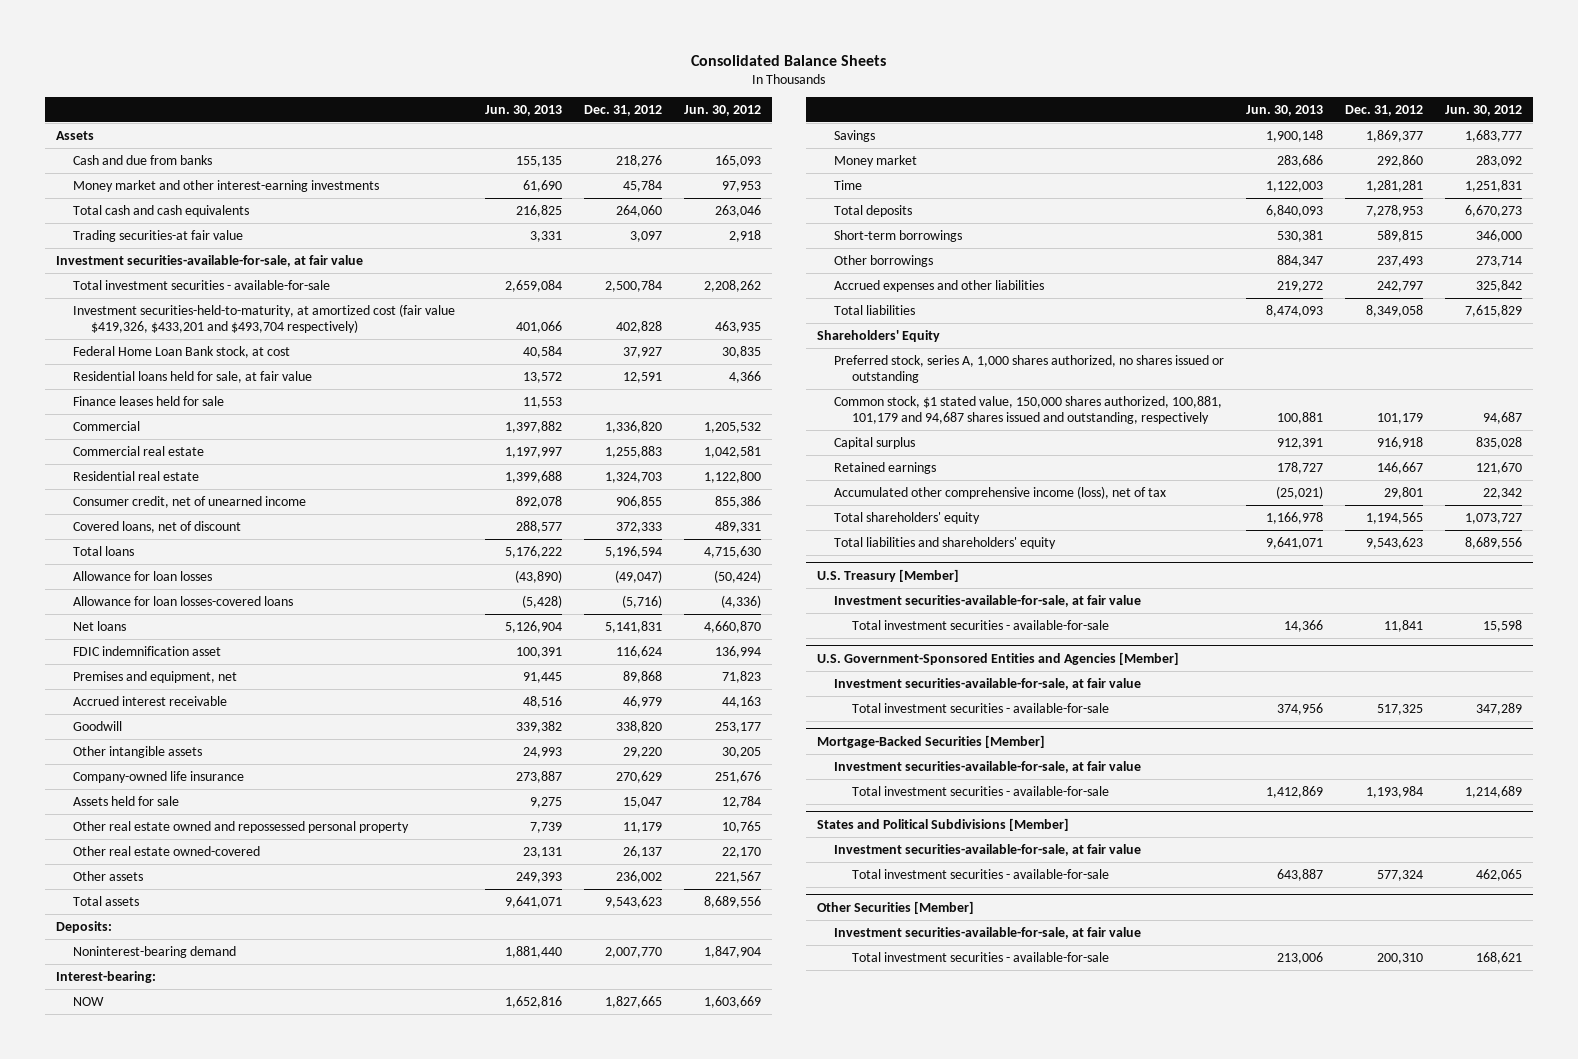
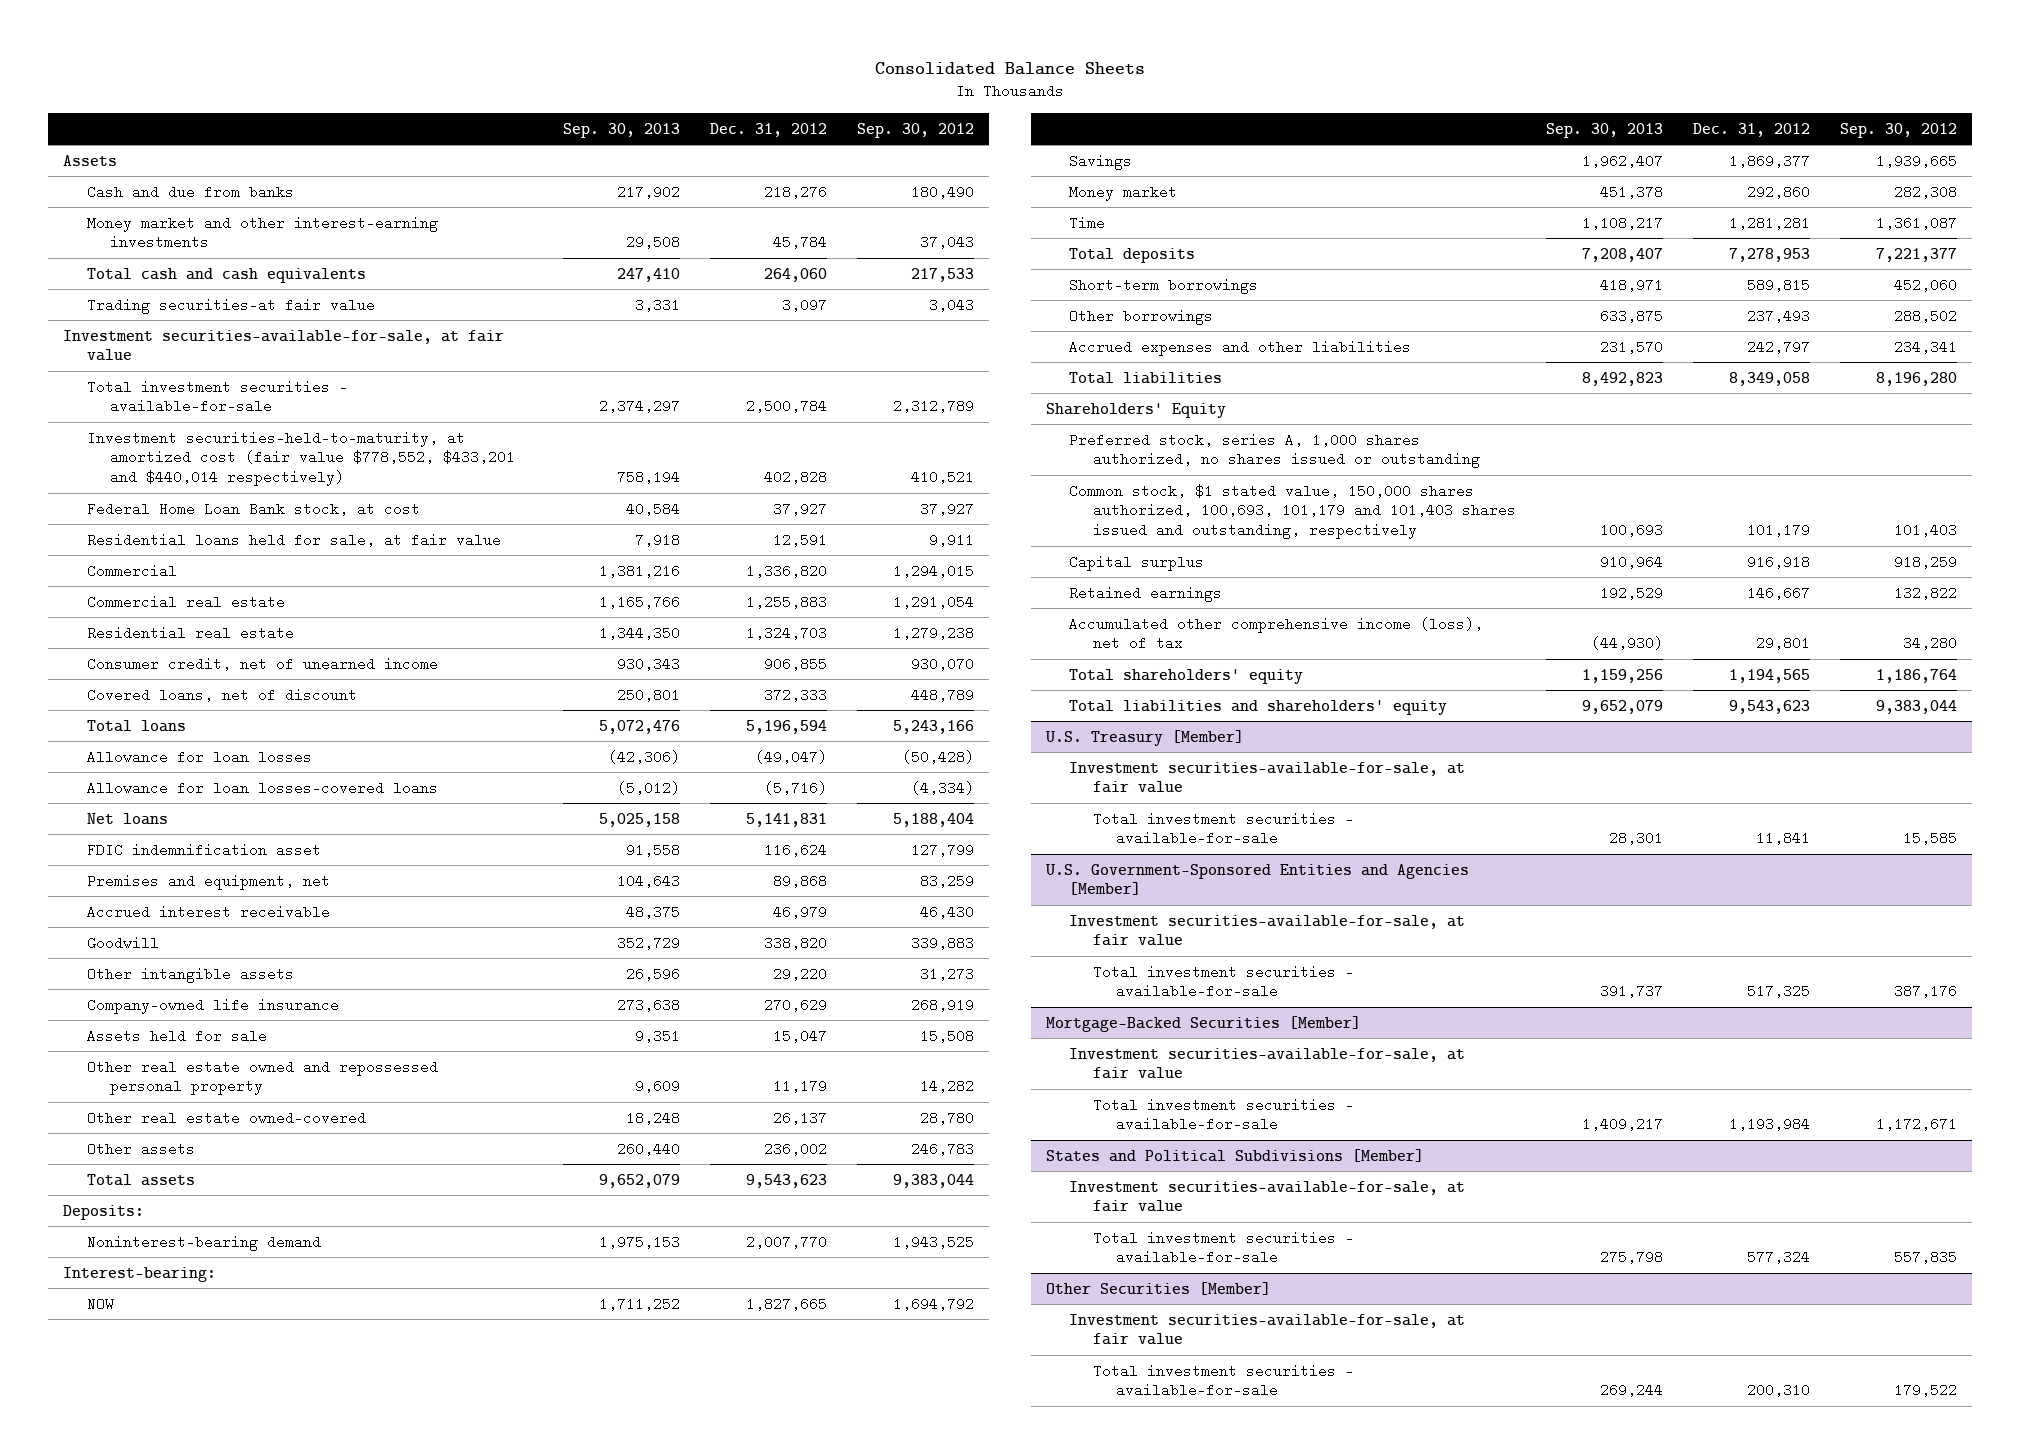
- | Jun. 30, 2013 | Dec. 31, 2012 | Jun. 30, 2012
+ | Sep. 30, 2013 | Dec. 31, 2012 | Sep. 30, 2012
- Investment securities-held-to-maturity, at amortized cost (fair value $419,326, $433,201 and $493,704 respectively) | 401,066 | 402,828 | 463,935
+ Investment securities-held-to-maturity, at amortized cost (fair value $778,552, $433,201 and $440,014 respectively) | 758,194 | 402,828 | 410,521
- Finance leases held for sale | 11,553 | |
- Common stock, $1 stated value, 150,000 shares authorized, 100,881, 101,179 and 94,687 shares issued and outstanding, respectively | 100,881 | 101,179 | 94,687
+ Common stock, $1 stated value, 150,000 shares authorized, 100,693, 101,179 and 101,403 shares issued and outstanding, respectively | 100,693 | 101,179 | 101,403

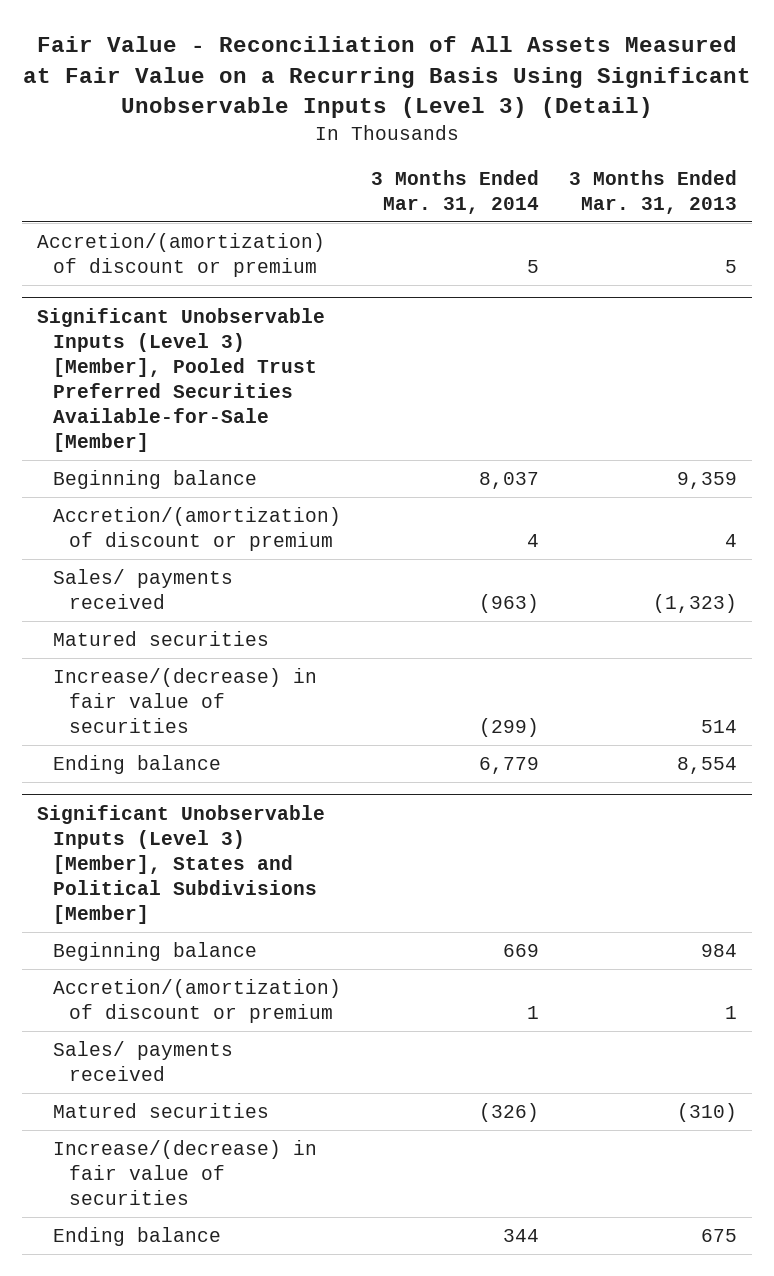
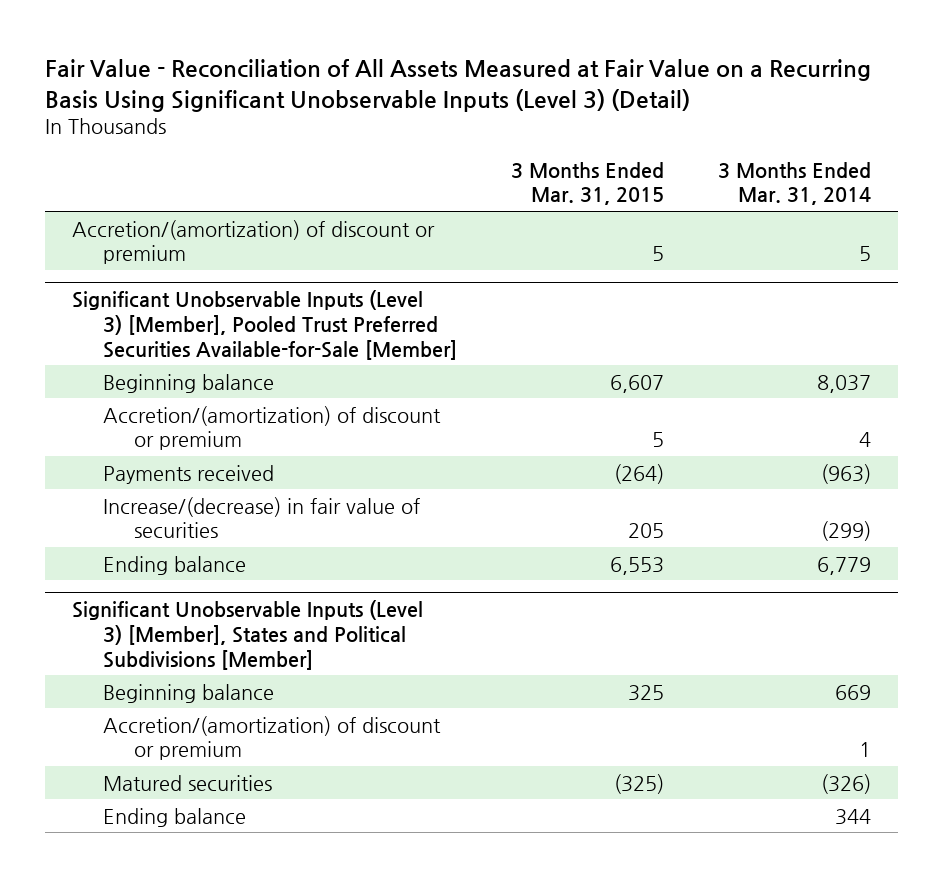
- | 3 Months Ended Mar. 31, 2014 | 3 Months Ended Mar. 31, 2013
+ | 3 Months Ended Mar. 31, 2015 | 3 Months Ended Mar. 31, 2014
@ Significant Unobservable Inputs (Level 3) [Member], Pooled Trust Preferred Securities Available-for-Sale [Member]
- Sales/ payments received | (963) | (1,323)
- Matured securities
+ Payments received | (264) | (963)
@ Significant Unobservable Inputs (Level 3) [Member], States and Political Subdivisions [Member]
- Sales/ payments received
- Increase/(decrease) in fair value of securities

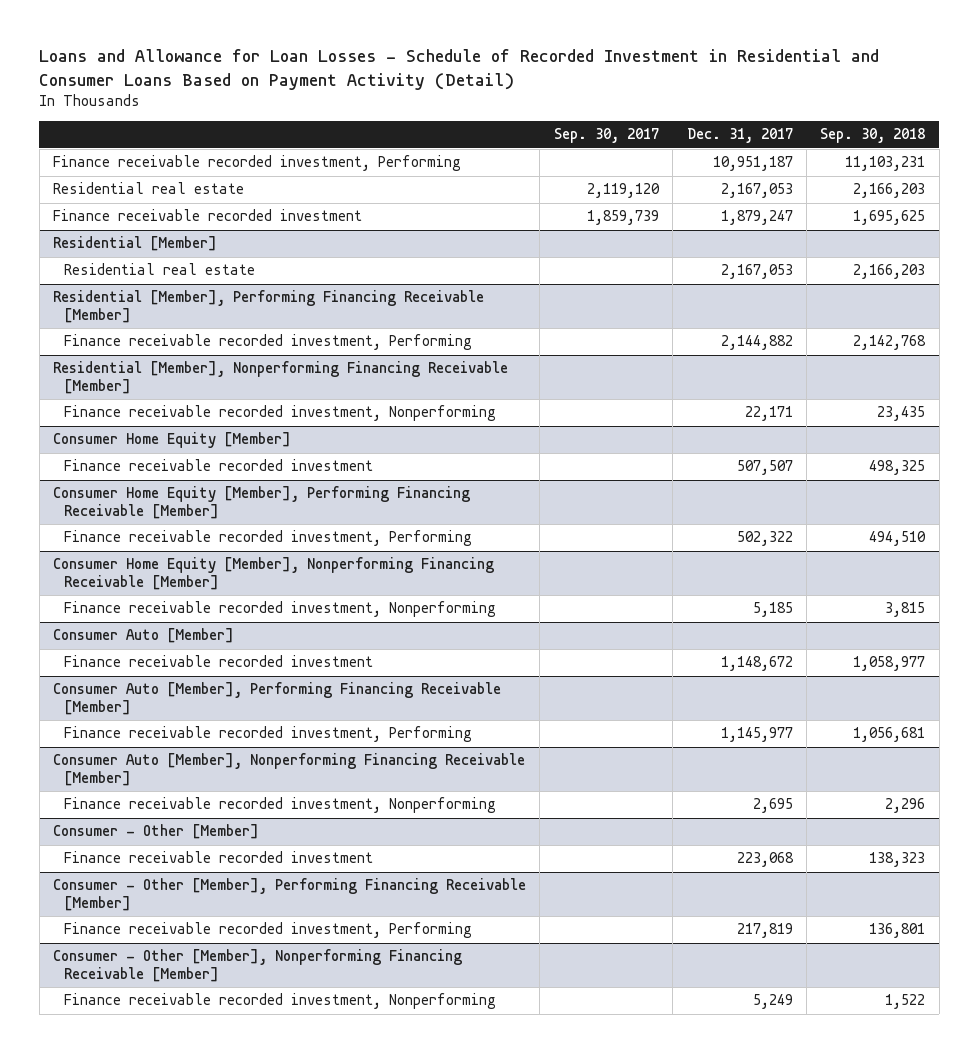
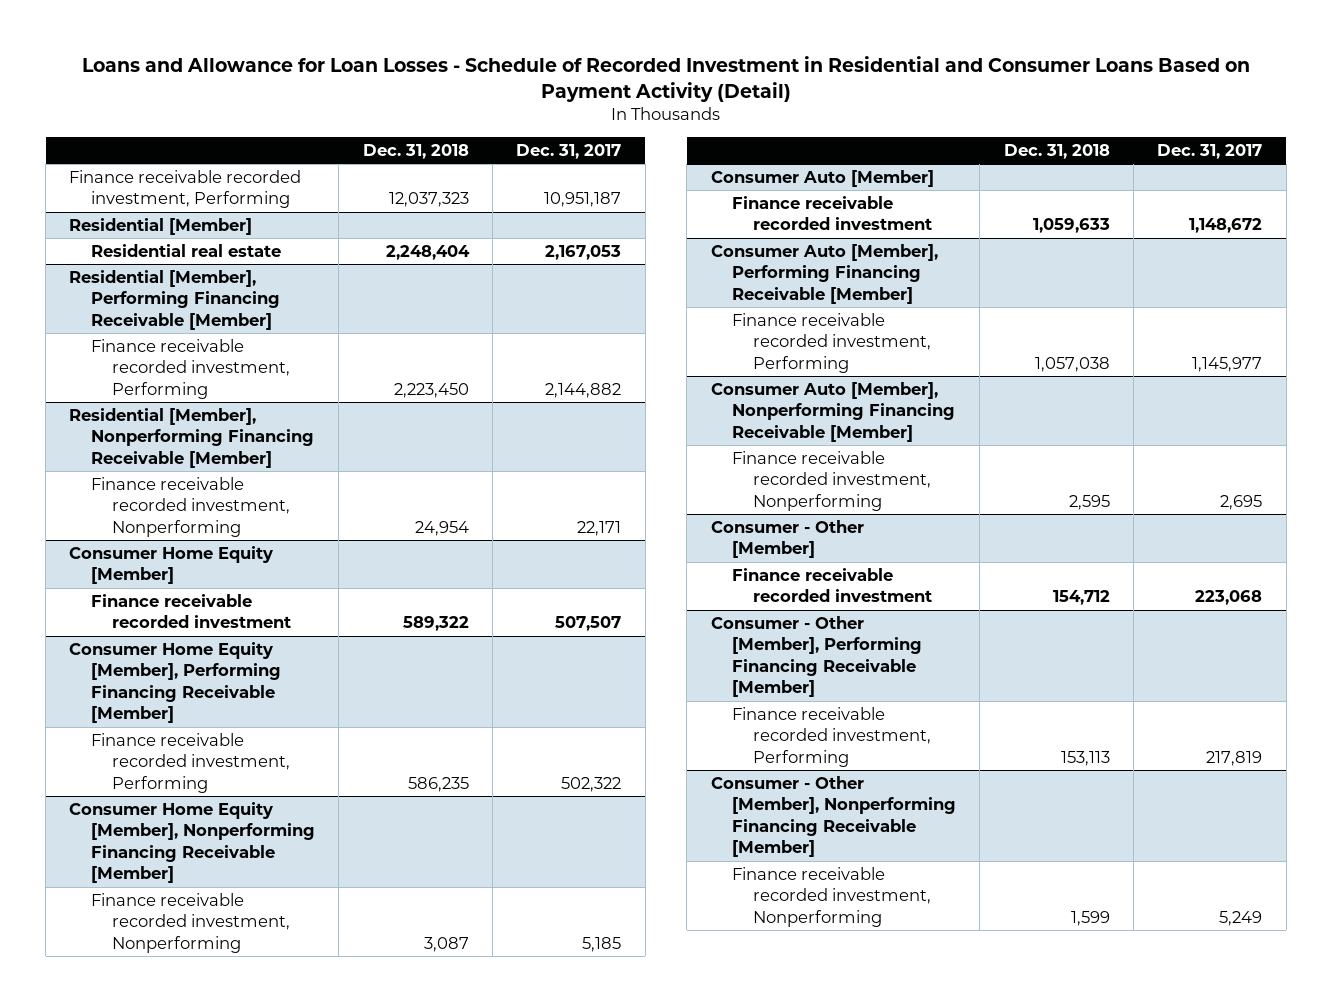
- | Sep. 30, 2017 | Dec. 31, 2017 | Sep. 30, 2018
+ | Dec. 31, 2018 | Dec. 31, 2017
- Residential real estate | 2,119,120 | 2,167,053 | 2,166,203
- Finance receivable recorded investment | 1,859,739 | 1,879,247 | 1,695,625

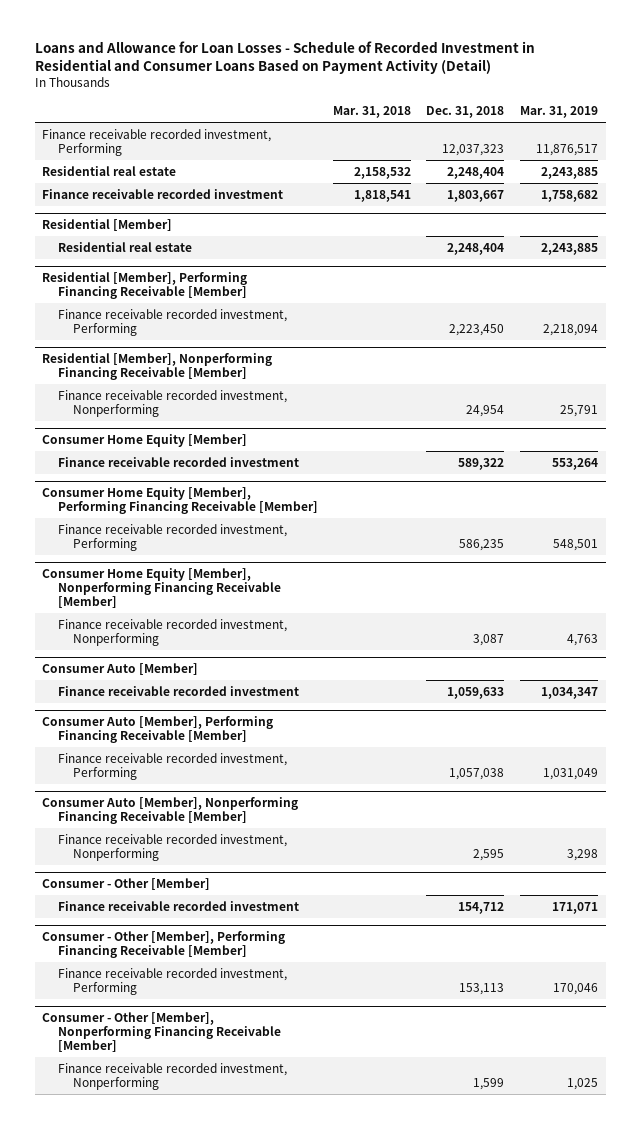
- | Dec. 31, 2018 | Dec. 31, 2017
+ | Mar. 31, 2018 | Dec. 31, 2018 | Mar. 31, 2019
+ Residential real estate | 2,158,532 | 2,248,404 | 2,243,885
+ Finance receivable recorded investment | 1,818,541 | 1,803,667 | 1,758,682

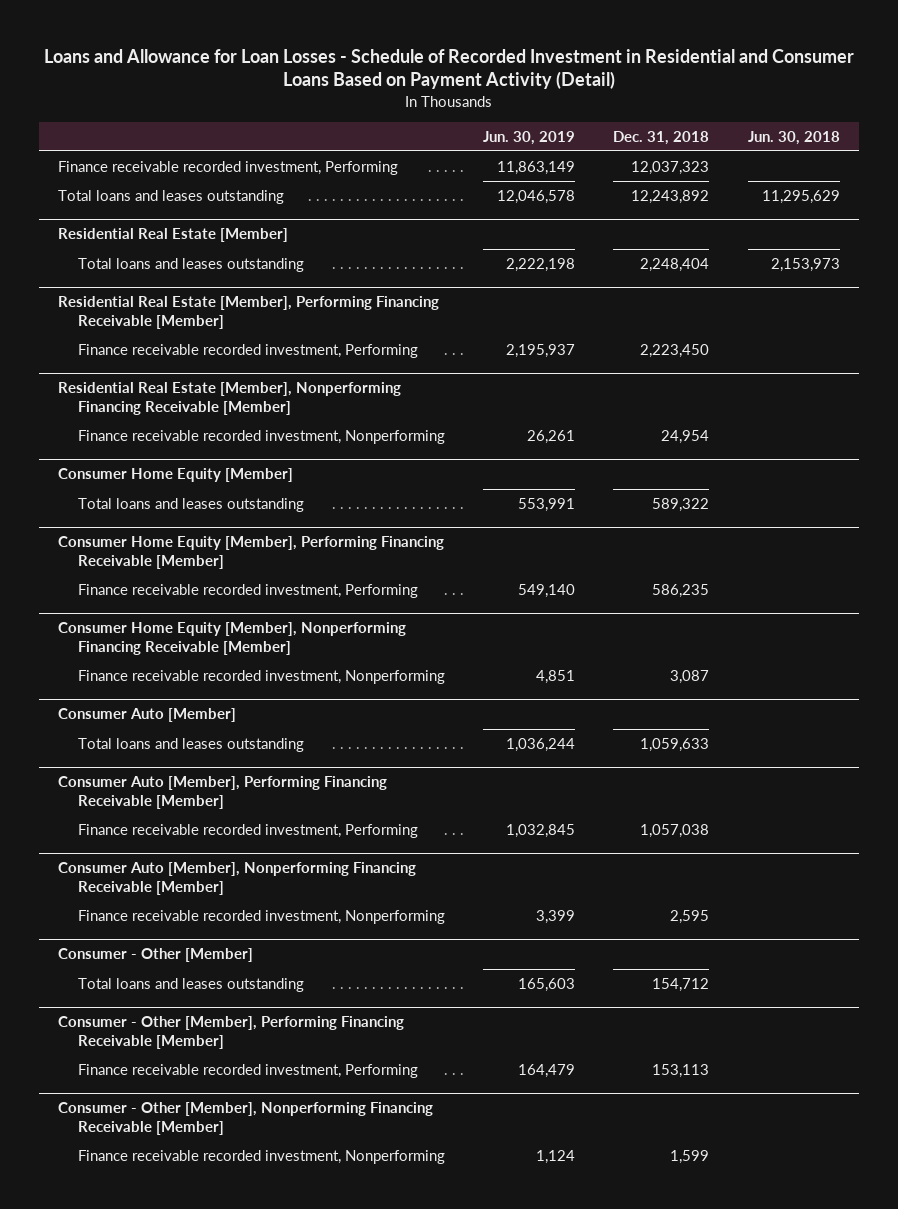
- | Mar. 31, 2018 | Dec. 31, 2018 | Mar. 31, 2019
+ | Jun. 30, 2019 | Dec. 31, 2018 | Jun. 30, 2018
- Residential real estate | 2,158,532 | 2,248,404 | 2,243,885
- Finance receivable recorded investment | 1,818,541 | 1,803,667 | 1,758,682
- Residential [Member]
- Residential real estate | | 2,248,404 | 2,243,885
- Residential [Member], Performing Financing Receivable [Member]
+ Total loans and leases outstanding | 12,046,578 | 12,243,892 | 11,295,629
+ Residential Real Estate [Member]
+ Total loans and leases outstanding | 2,222,198 | 2,248,404 | 2,153,973
+ Residential Real Estate [Member], Performing Financing Receivable [Member]
- Residential [Member], Nonperforming Financing Receivable [Member]
+ Residential Real Estate [Member], Nonperforming Financing Receivable [Member]
@ Consumer Home Equity [Member]
- Finance receivable recorded investment | | 589,322 | 553,264
+ Total loans and leases outstanding | 553,991 | 589,322 |
@ Consumer Auto [Member]
- Finance receivable recorded investment | | 1,059,633 | 1,034,347
+ Total loans and leases outstanding | 1,036,244 | 1,059,633 |
@ Consumer - Other [Member]
- Finance receivable recorded investment | | 154,712 | 171,071
+ Total loans and leases outstanding | 165,603 | 154,712 |

